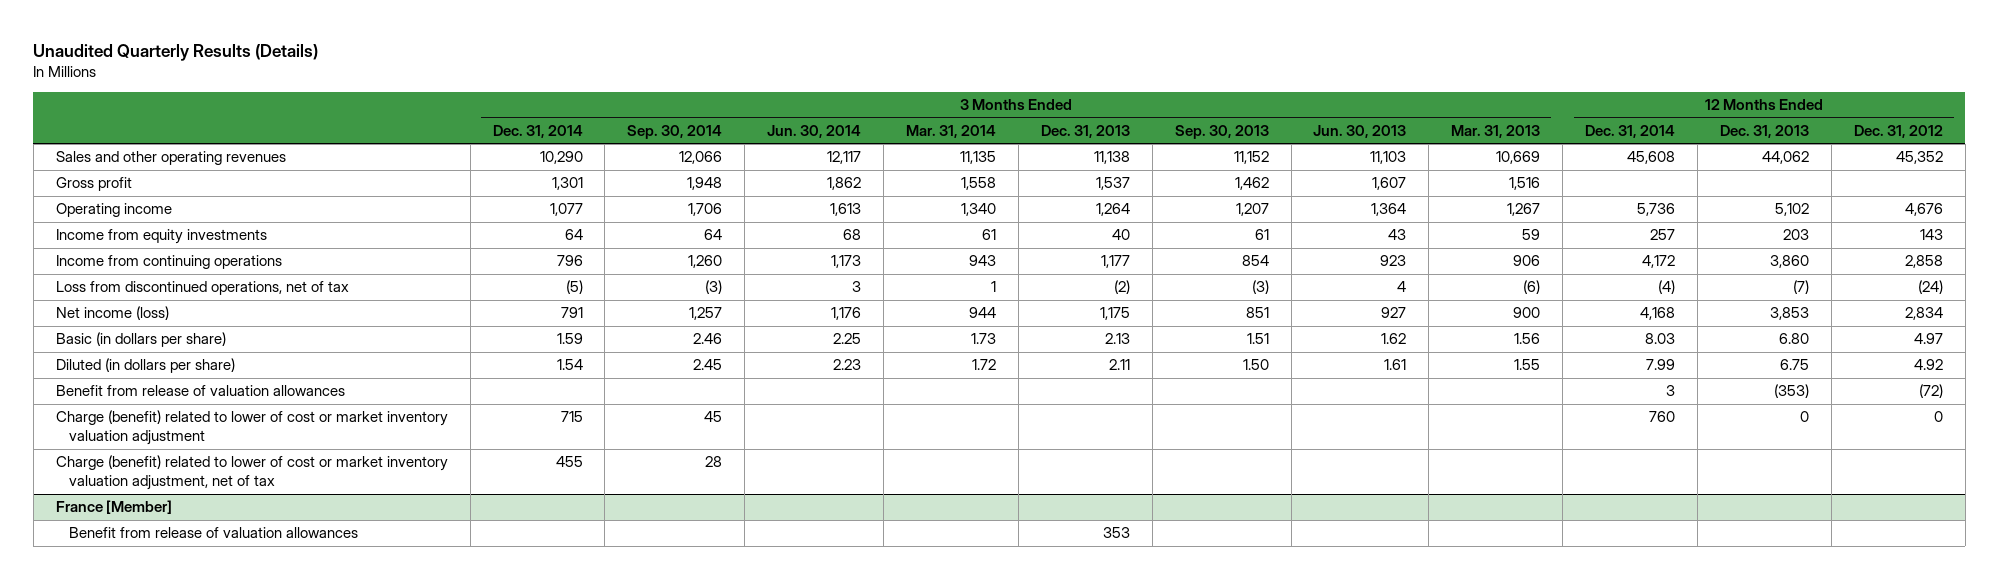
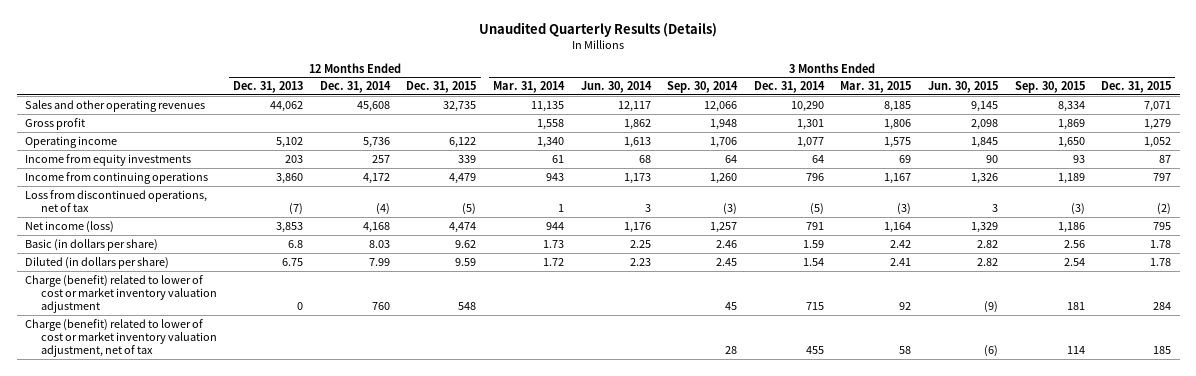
- | 3 Months Ended Dec. 31, 2014 | 3 Months Ended Sep. 30, 2014 | 3 Months Ended Jun. 30, 2014 | 3 Months Ended Mar. 31, 2014 | 3 Months Ended Dec. 31, 2013 | 3 Months Ended Sep. 30, 2013 | 3 Months Ended Jun. 30, 2013 | 3 Months Ended Mar. 31, 2013 | 12 Months Ended Dec. 31, 2014 | 12 Months Ended Dec. 31, 2013 | 12 Months Ended Dec. 31, 2012
+ | 12 Months Ended Dec. 31, 2013 | 12 Months Ended Dec. 31, 2014 | 12 Months Ended Dec. 31, 2015 | 3 Months Ended Mar. 31, 2014 | 3 Months Ended Jun. 30, 2014 | 3 Months Ended Sep. 30, 2014 | 3 Months Ended Dec. 31, 2014 | 3 Months Ended Mar. 31, 2015 | 3 Months Ended Jun. 30, 2015 | 3 Months Ended Sep. 30, 2015 | 3 Months Ended Dec. 31, 2015
- Basic (in dollars per share) | 1.59 | 2.46 | 2.25 | 1.73 | 2.13 | 1.51 | 1.62 | 1.56 | 8.03 | 6.80 | 4.97
+ Basic (in dollars per share) | 6.8 | 8.03 | 9.62 | 1.73 | 2.25 | 2.46 | 1.59 | 2.42 | 2.82 | 2.56 | 1.78
- Benefit from release of valuation allowances | | | | | | | | | 3 | (353) | (72)
- France [Member]
- Benefit from release of valuation allowances | | | | | 353 | | | | | |

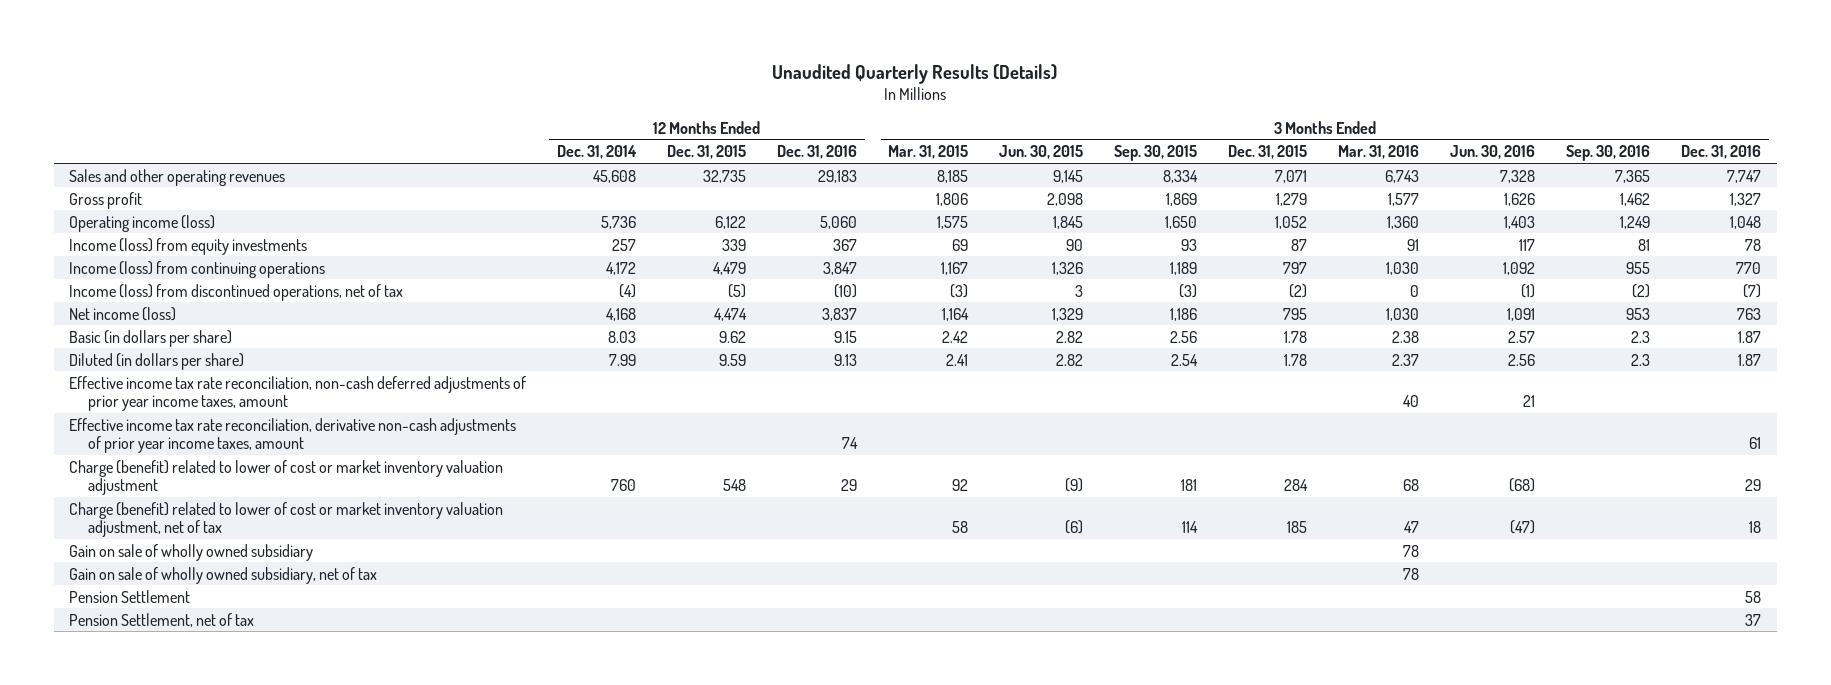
- | 12 Months Ended Dec. 31, 2013 | 12 Months Ended Dec. 31, 2014 | 12 Months Ended Dec. 31, 2015 | 3 Months Ended Mar. 31, 2014 | 3 Months Ended Jun. 30, 2014 | 3 Months Ended Sep. 30, 2014 | 3 Months Ended Dec. 31, 2014 | 3 Months Ended Mar. 31, 2015 | 3 Months Ended Jun. 30, 2015 | 3 Months Ended Sep. 30, 2015 | 3 Months Ended Dec. 31, 2015
+ | 12 Months Ended Dec. 31, 2014 | 12 Months Ended Dec. 31, 2015 | 12 Months Ended Dec. 31, 2016 | 3 Months Ended Mar. 31, 2015 | 3 Months Ended Jun. 30, 2015 | 3 Months Ended Sep. 30, 2015 | 3 Months Ended Dec. 31, 2015 | 3 Months Ended Mar. 31, 2016 | 3 Months Ended Jun. 30, 2016 | 3 Months Ended Sep. 30, 2016 | 3 Months Ended Dec. 31, 2016
- Operating income | 5,102 | 5,736 | 6,122 | 1,340 | 1,613 | 1,706 | 1,077 | 1,575 | 1,845 | 1,650 | 1,052
- Income from equity investments | 203 | 257 | 339 | 61 | 68 | 64 | 64 | 69 | 90 | 93 | 87
- Income from continuing operations | 3,860 | 4,172 | 4,479 | 943 | 1,173 | 1,260 | 796 | 1,167 | 1,326 | 1,189 | 797
- Loss from discontinued operations, net of tax | (7) | (4) | (5) | 1 | 3 | (3) | (5) | (3) | 3 | (3) | (2)
+ Operating income (loss) | 5,736 | 6,122 | 5,060 | 1,575 | 1,845 | 1,650 | 1,052 | 1,360 | 1,403 | 1,249 | 1,048
+ Income (loss) from equity investments | 257 | 339 | 367 | 69 | 90 | 93 | 87 | 91 | 117 | 81 | 78
+ Income (loss) from continuing operations | 4,172 | 4,479 | 3,847 | 1,167 | 1,326 | 1,189 | 797 | 1,030 | 1,092 | 955 | 770
+ Income (loss) from discontinued operations, net of tax | (4) | (5) | (10) | (3) | 3 | (3) | (2) | 0 | (1) | (2) | (7)
+ Effective income tax rate reconciliation, non-cash deferred adjustments of prior year income taxes, amount | | | | | | | | 40 | 21 | |
+ Effective income tax rate reconciliation, derivative non-cash adjustments of prior year income taxes, amount | | | 74 | | | | | | | | 61
+ Gain on sale of wholly owned subsidiary | | | | | | | | 78 | | |
+ Gain on sale of wholly owned subsidiary, net of tax | | | | | | | | 78 | | |
+ Pension Settlement | | | | | | | | | | | 58
+ Pension Settlement, net of tax | | | | | | | | | | | 37

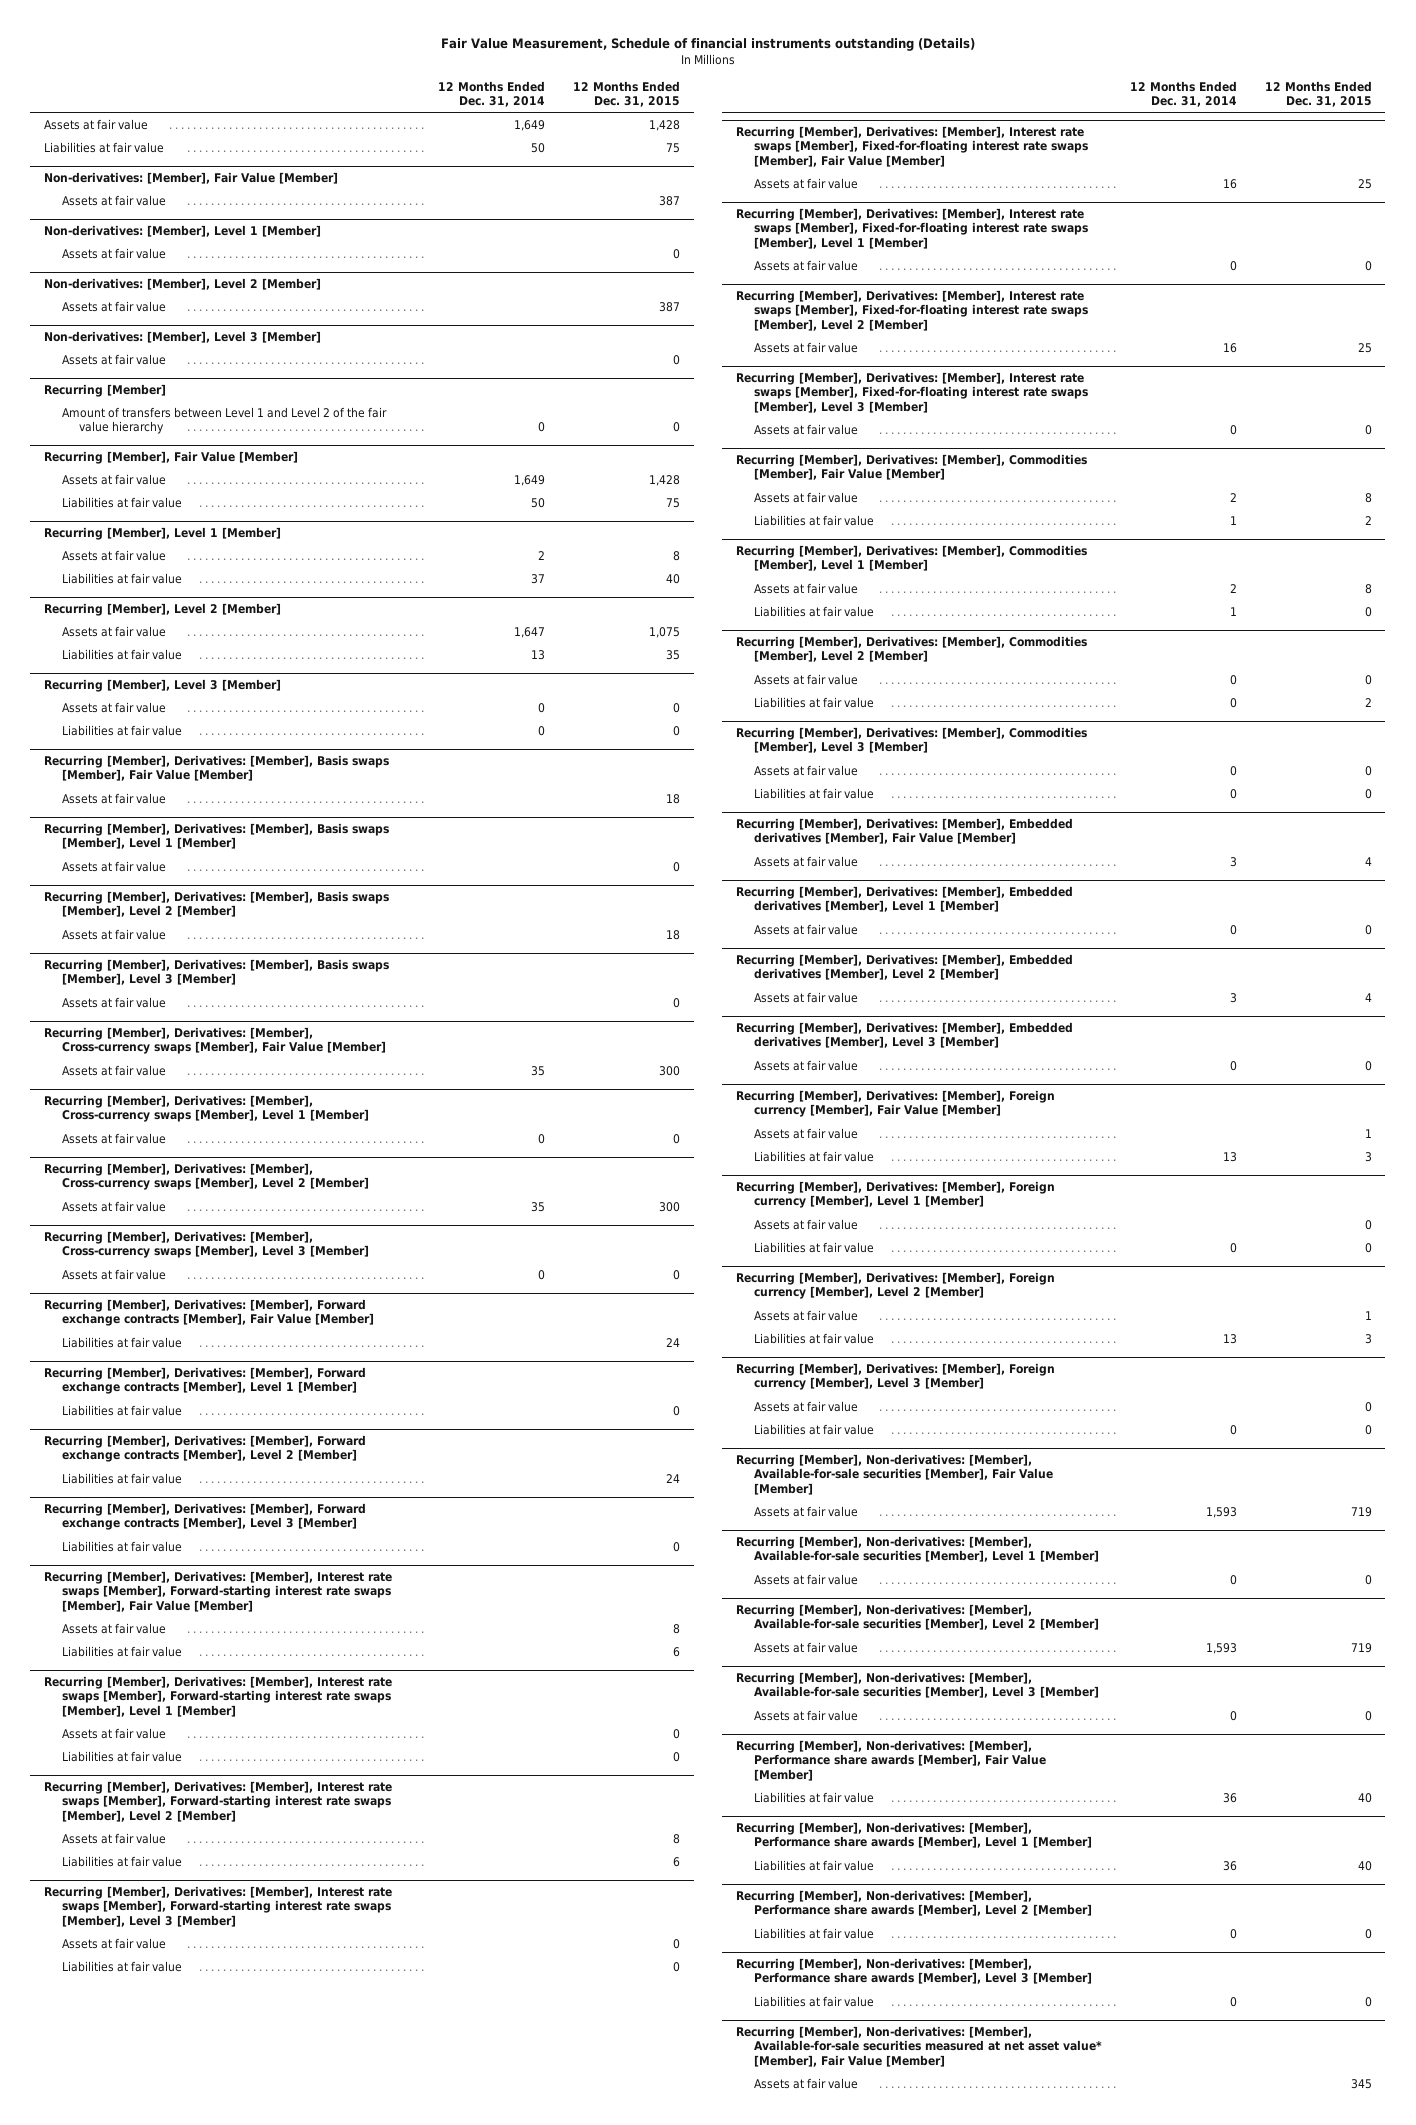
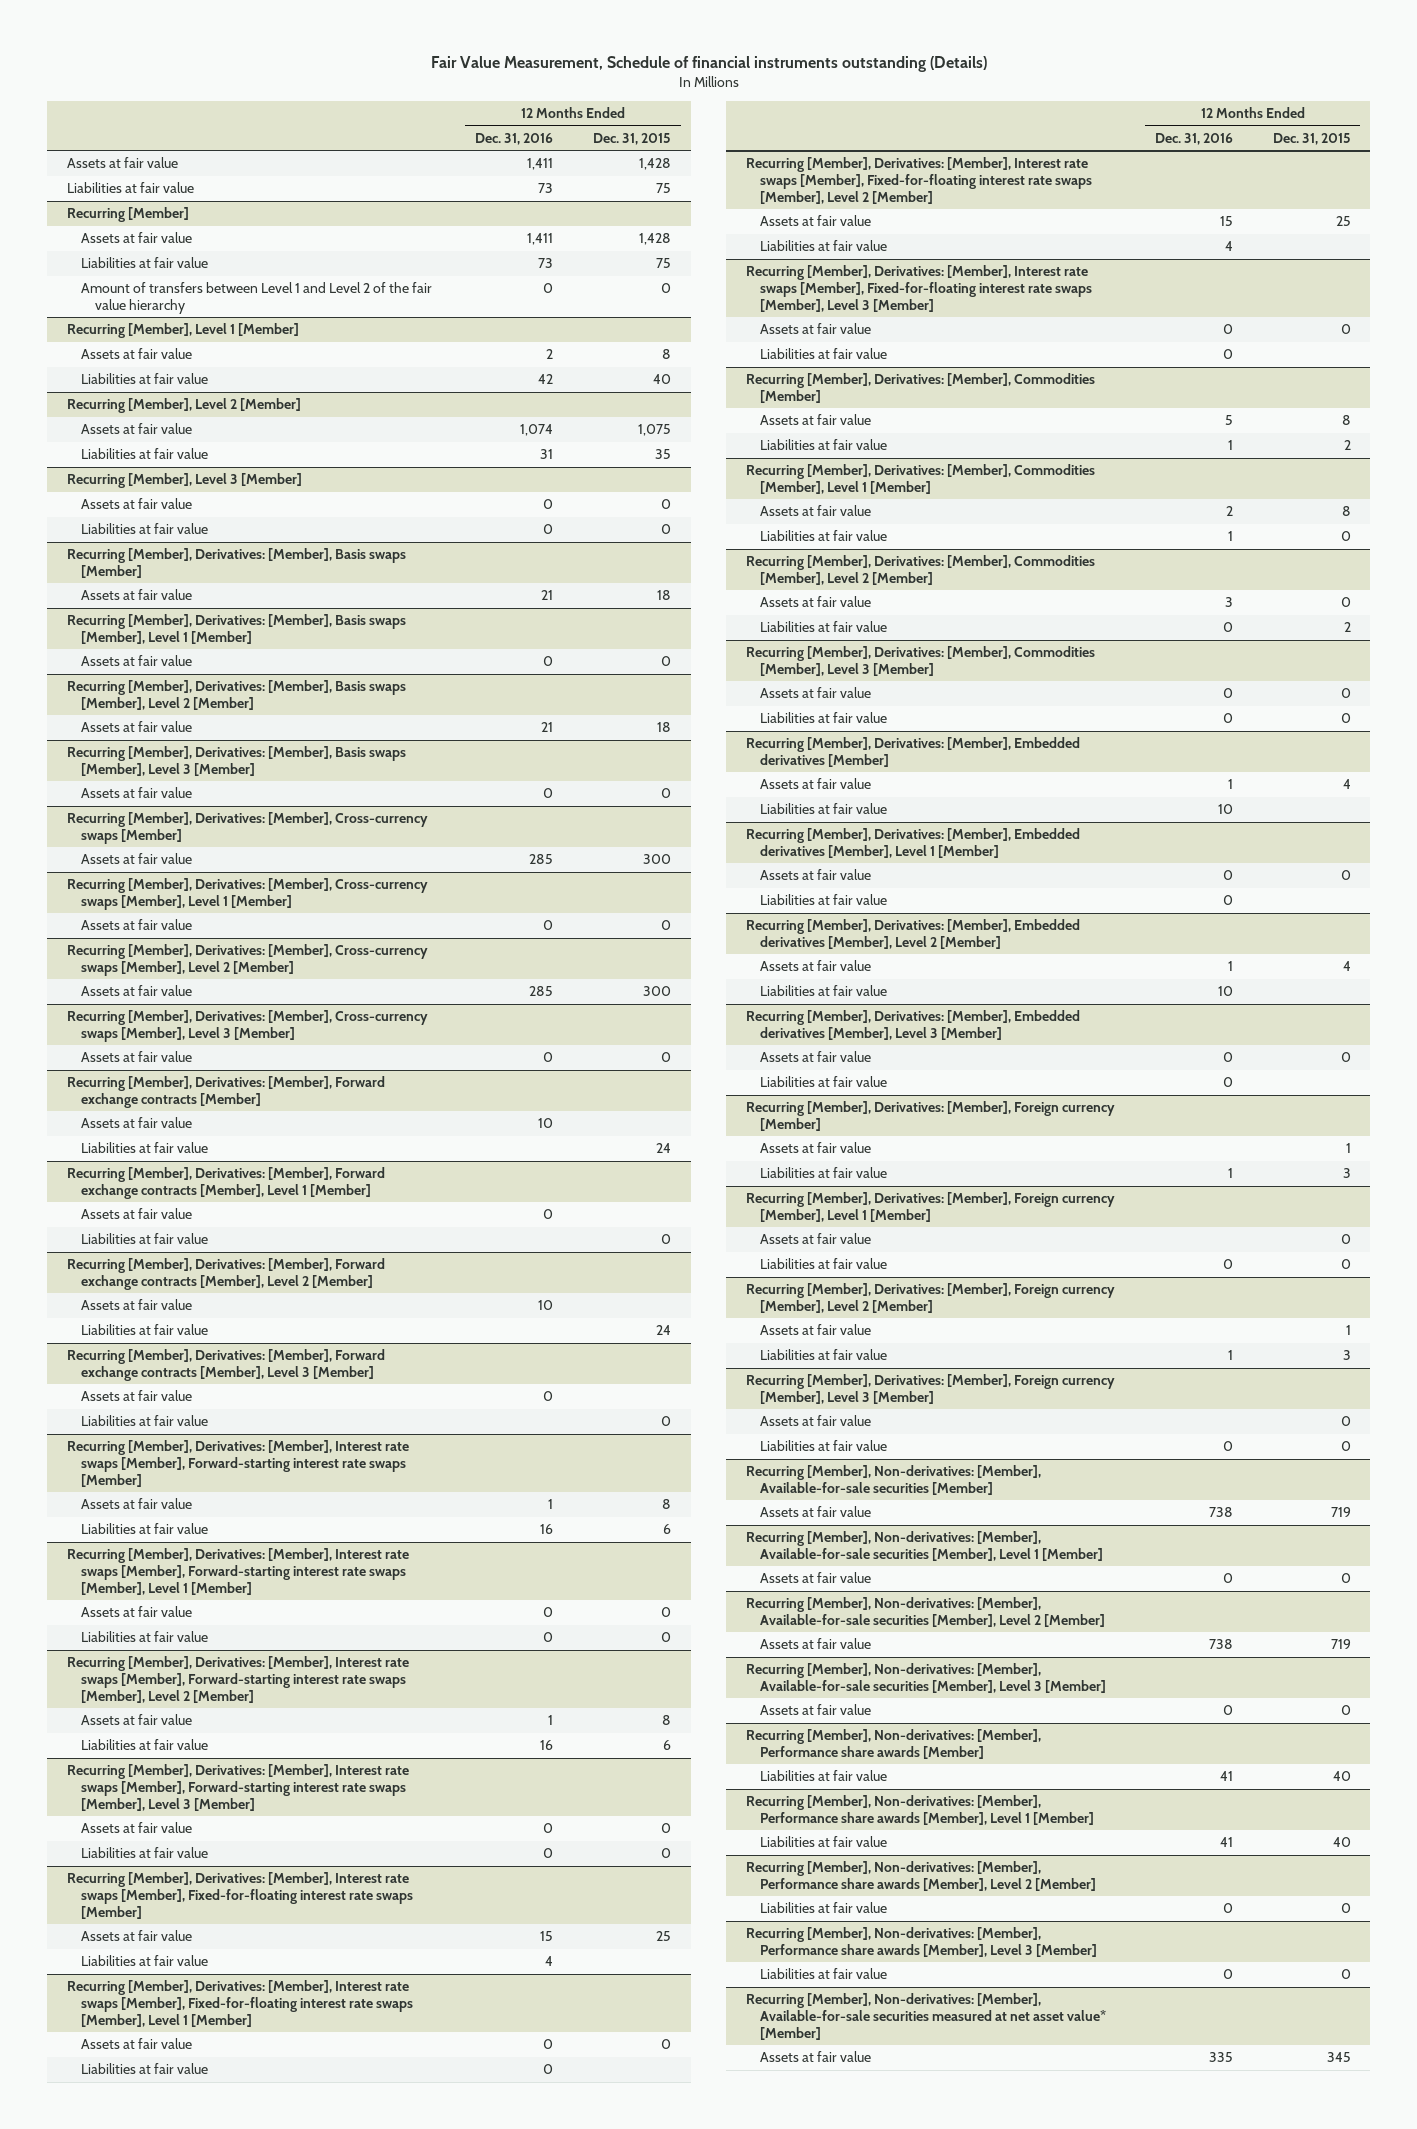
- | 12 Months Ended Dec. 31, 2014 | 12 Months Ended Dec. 31, 2015
+ | 12 Months Ended Dec. 31, 2016 | 12 Months Ended Dec. 31, 2015
- Non-derivatives: [Member], Fair Value [Member]
- Assets at fair value | | 387
- Non-derivatives: [Member], Level 1 [Member]
- Assets at fair value | | 0
- Non-derivatives: [Member], Level 2 [Member]
- Assets at fair value | | 387
- Non-derivatives: [Member], Level 3 [Member]
- Assets at fair value | | 0
- Recurring [Member], Fair Value [Member]
@ Recurring [Member]
moved down: Amount of transfers between Level 1 and Level 2 of the fair value hierarchy | 0 | 0
- Recurring [Member], Derivatives: [Member], Basis swaps [Member], Fair Value [Member]
+ Recurring [Member], Derivatives: [Member], Basis swaps [Member]
- Recurring [Member], Derivatives: [Member], Cross-currency swaps [Member], Fair Value [Member]
+ Recurring [Member], Derivatives: [Member], Cross-currency swaps [Member]
- Recurring [Member], Derivatives: [Member], Forward exchange contracts [Member], Fair Value [Member]
+ Recurring [Member], Derivatives: [Member], Forward exchange contracts [Member]
+ Assets at fair value | 10 |
@ Recurring [Member], Derivatives: [Member], Forward exchange contracts [Member], Level 1 [Member]
+ Assets at fair value | 0 |
@ Recurring [Member], Derivatives: [Member], Forward exchange contracts [Member], Level 2 [Member]
+ Assets at fair value | 10 |
@ Recurring [Member], Derivatives: [Member], Forward exchange contracts [Member], Level 3 [Member]
+ Assets at fair value | 0 |
- Recurring [Member], Derivatives: [Member], Interest rate swaps [Member], Forward-starting interest rate swaps [Member], Fair Value [Member]
+ Recurring [Member], Derivatives: [Member], Interest rate swaps [Member], Forward-starting interest rate swaps [Member]
- Recurring [Member], Derivatives: [Member], Interest rate swaps [Member], Fixed-for-floating interest rate swaps [Member], Fair Value [Member]
+ Recurring [Member], Derivatives: [Member], Interest rate swaps [Member], Fixed-for-floating interest rate swaps [Member]
+ Liabilities at fair value | 4 |
@ Recurring [Member], Derivatives: [Member], Interest rate swaps [Member], Fixed-for-floating interest rate swaps [Member], Level 1 [Member]
+ Liabilities at fair value | 0 |
@ Recurring [Member], Derivatives: [Member], Interest rate swaps [Member], Fixed-for-floating interest rate swaps [Member], Level 2 [Member]
+ Liabilities at fair value | 4 |
- Recurring [Member], Derivatives: [Member], Commodities [Member], Fair Value [Member]
@ Recurring [Member], Derivatives: [Member], Interest rate swaps [Member], Fixed-for-floating interest rate swaps [Member], Level 3 [Member]
+ Liabilities at fair value | 0 |
+ Recurring [Member], Derivatives: [Member], Commodities [Member]
- Recurring [Member], Derivatives: [Member], Embedded derivatives [Member], Fair Value [Member]
+ Recurring [Member], Derivatives: [Member], Embedded derivatives [Member]
+ Liabilities at fair value | 10 |
@ Recurring [Member], Derivatives: [Member], Embedded derivatives [Member], Level 1 [Member]
+ Liabilities at fair value | 0 |
@ Recurring [Member], Derivatives: [Member], Embedded derivatives [Member], Level 2 [Member]
+ Liabilities at fair value | 10 |
- Recurring [Member], Derivatives: [Member], Foreign currency [Member], Fair Value [Member]
@ Recurring [Member], Derivatives: [Member], Embedded derivatives [Member], Level 3 [Member]
+ Liabilities at fair value | 0 |
+ Recurring [Member], Derivatives: [Member], Foreign currency [Member]
- Recurring [Member], Non-derivatives: [Member], Available-for-sale securities [Member], Fair Value [Member]
+ Recurring [Member], Non-derivatives: [Member], Available-for-sale securities [Member]
- Recurring [Member], Non-derivatives: [Member], Performance share awards [Member], Fair Value [Member]
+ Recurring [Member], Non-derivatives: [Member], Performance share awards [Member]
- Recurring [Member], Non-derivatives: [Member], Available-for-sale securities measured at net asset value* [Member], Fair Value [Member]
+ Recurring [Member], Non-derivatives: [Member], Available-for-sale securities measured at net asset value* [Member]

